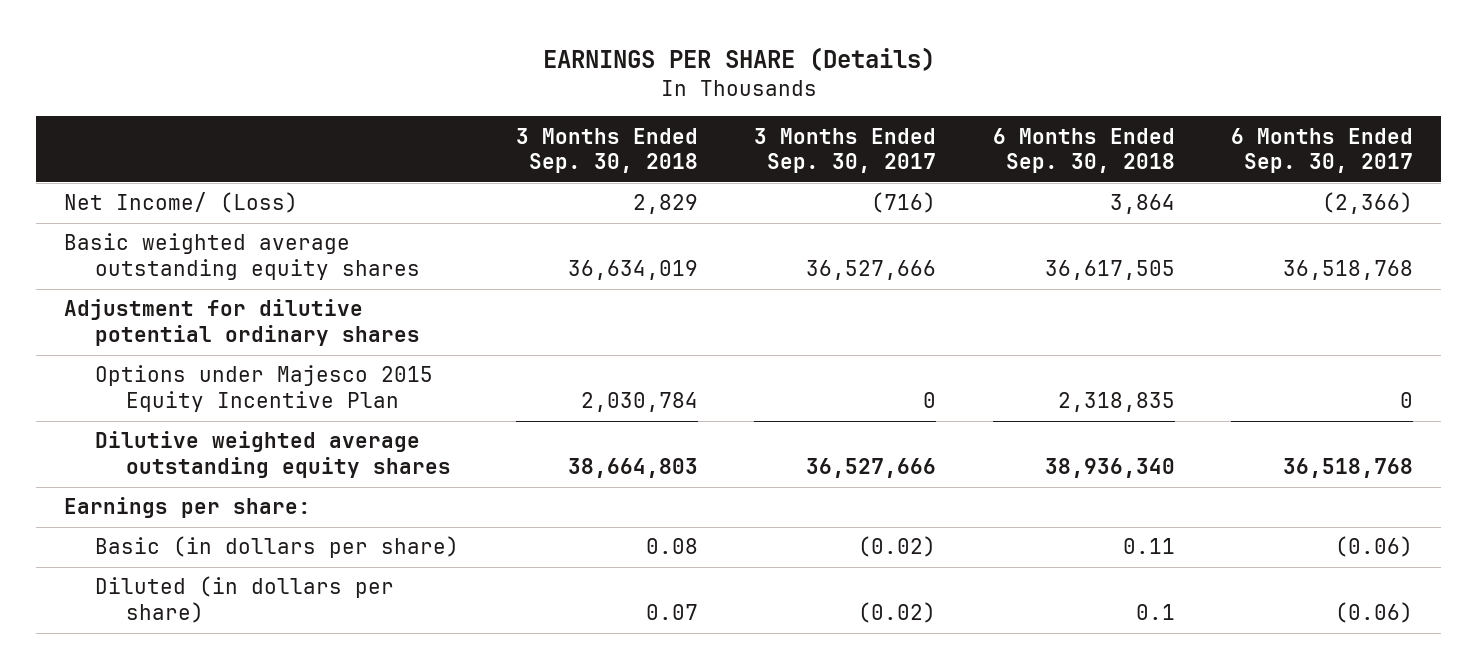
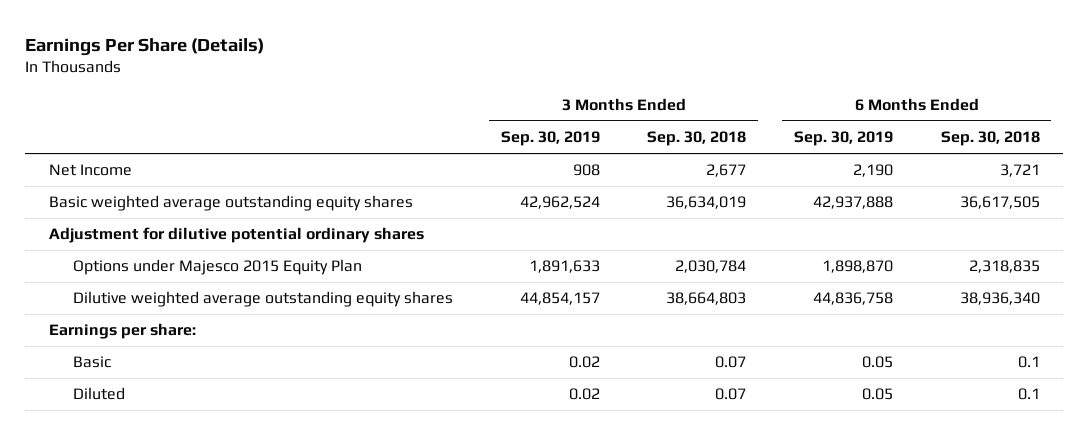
- EARNINGS PER SHARE (Details)
+ Earnings Per Share (Details)
- | 3 Months Ended Sep. 30, 2018 | 3 Months Ended Sep. 30, 2017 | 6 Months Ended Sep. 30, 2018 | 6 Months Ended Sep. 30, 2017
+ | 3 Months Ended Sep. 30, 2019 | 3 Months Ended Sep. 30, 2018 | 6 Months Ended Sep. 30, 2019 | 6 Months Ended Sep. 30, 2018
- Net Income/ (Loss) | 2,829 | (716) | 3,864 | (2,366)
+ Net Income | 908 | 2,677 | 2,190 | 3,721
- Options under Majesco 2015 Equity Incentive Plan | 2,030,784 | 0 | 2,318,835 | 0
+ Options under Majesco 2015 Equity Plan | 1,891,633 | 2,030,784 | 1,898,870 | 2,318,835
- Basic (in dollars per share) | 0.08 | (0.02) | 0.11 | (0.06)
- Diluted (in dollars per share) | 0.07 | (0.02) | 0.1 | (0.06)
+ Basic | 0.02 | 0.07 | 0.05 | 0.1
+ Diluted | 0.02 | 0.07 | 0.05 | 0.1

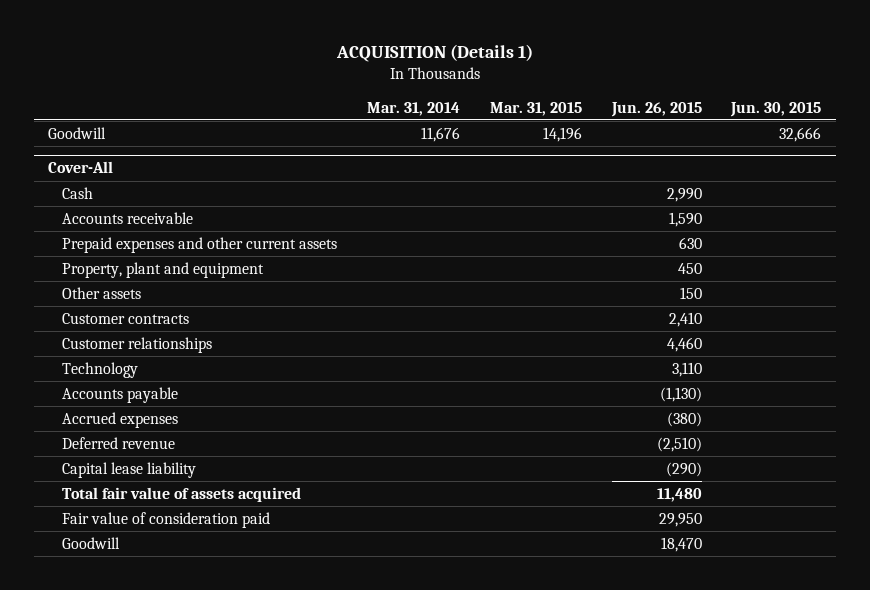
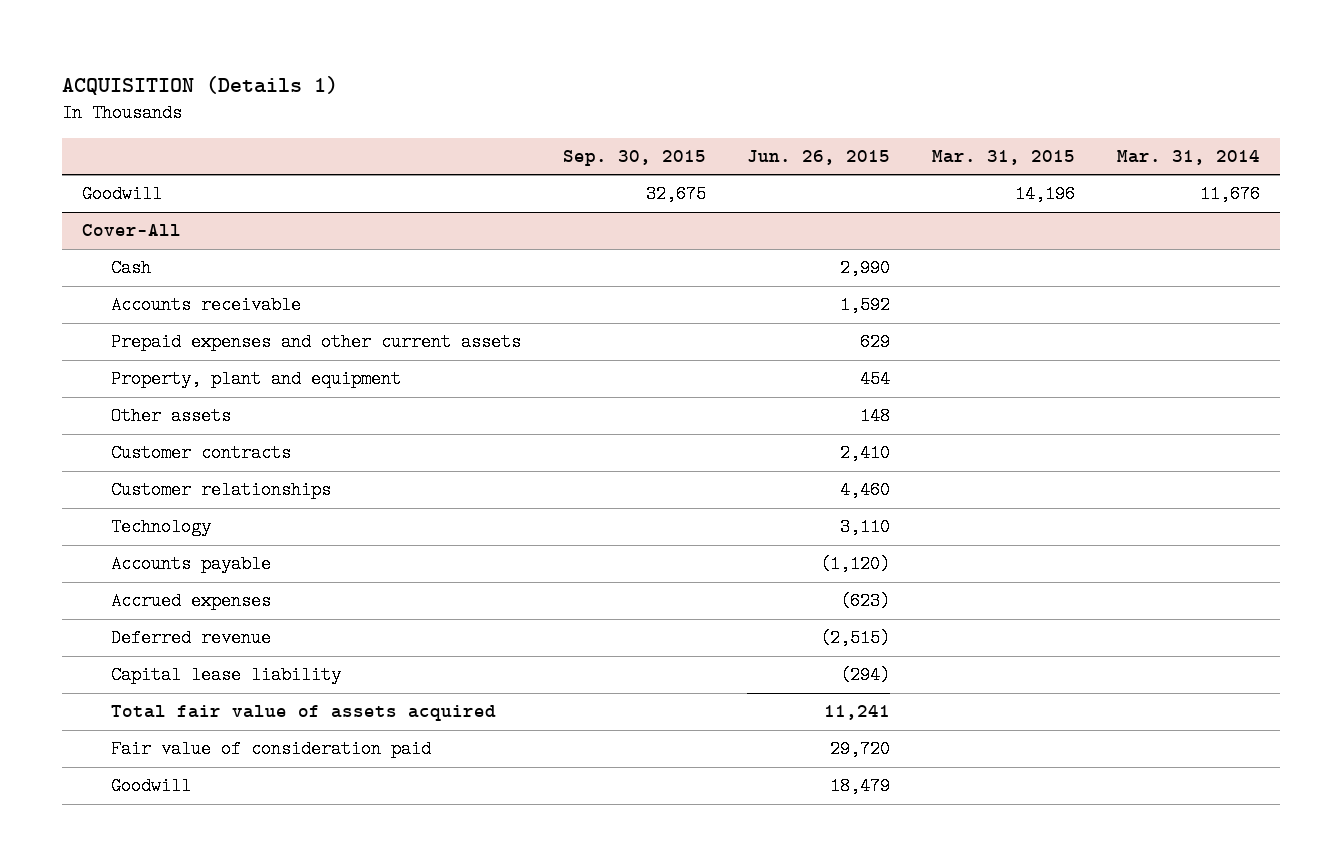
- | Mar. 31, 2014 | Mar. 31, 2015 | Jun. 26, 2015 | Jun. 30, 2015
+ | Sep. 30, 2015 | Jun. 26, 2015 | Mar. 31, 2015 | Mar. 31, 2014
@ Cover-All
- Accounts receivable | | | 1,590 |
- Prepaid expenses and other current assets | | | 630 |
- Property, plant and equipment | | | 450 |
- Other assets | | | 150 |
+ Accounts receivable | | 1,592 | |
+ Prepaid expenses and other current assets | | 629 | |
+ Property, plant and equipment | | 454 | |
+ Other assets | | 148 | |
- Accounts payable | | | (1,130) |
- Accrued expenses | | | (380) |
- Deferred revenue | | | (2,510) |
- Capital lease liability | | | (290) |
- Total fair value of assets acquired | | | 11,480 |
- Fair value of consideration paid | | | 29,950 |
- Goodwill | | | 18,470 |
+ Accounts payable | | (1,120) | |
+ Accrued expenses | | (623) | |
+ Deferred revenue | | (2,515) | |
+ Capital lease liability | | (294) | |
+ Total fair value of assets acquired | | 11,241 | |
+ Fair value of consideration paid | | 29,720 | |
+ Goodwill | | 18,479 | |

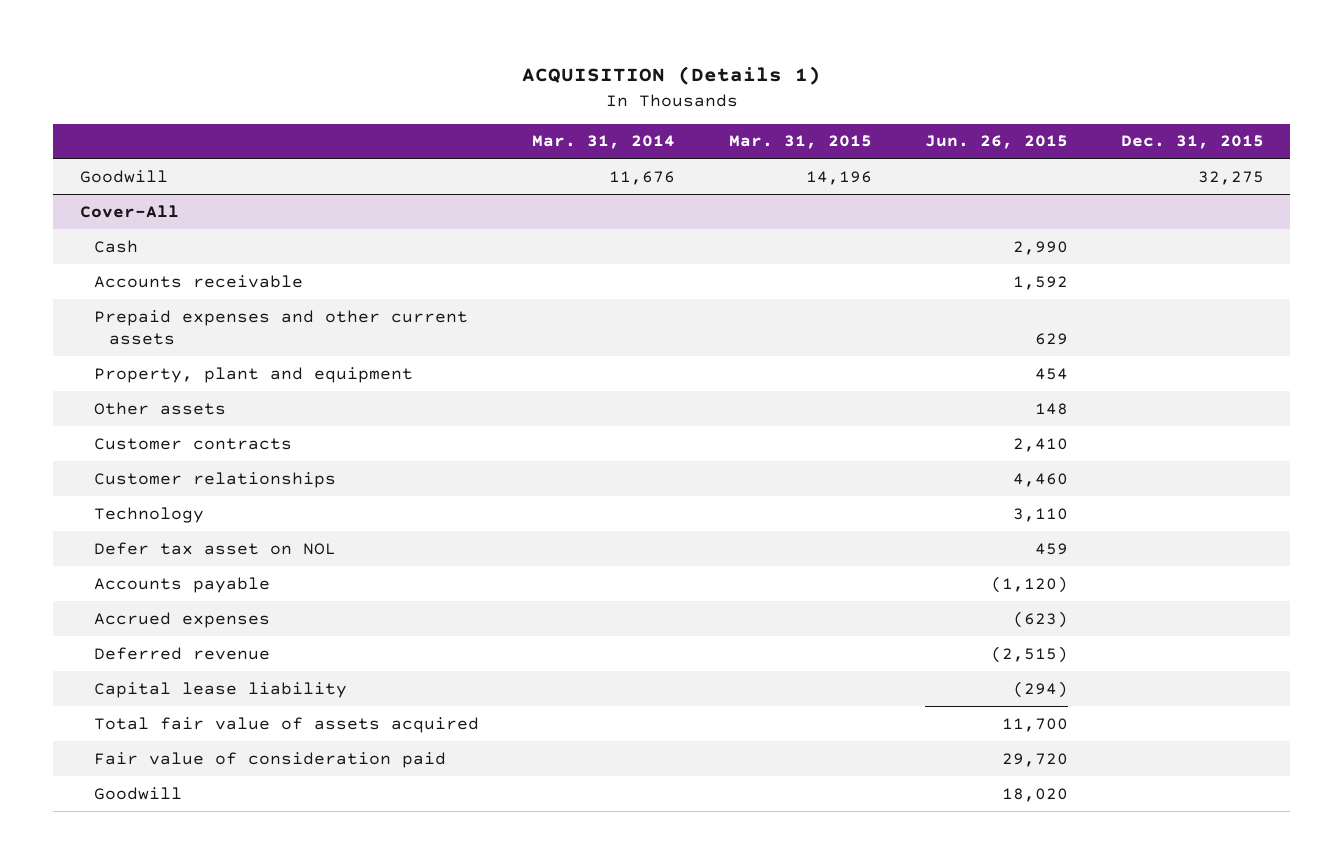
- | Sep. 30, 2015 | Jun. 26, 2015 | Mar. 31, 2015 | Mar. 31, 2014
+ | Mar. 31, 2014 | Mar. 31, 2015 | Jun. 26, 2015 | Dec. 31, 2015
@ Cover-All
+ Defer tax asset on NOL | | | 459 |
- Total fair value of assets acquired | | 11,241 | |
+ Total fair value of assets acquired | | | 11,700 |
- Goodwill | | 18,479 | |
+ Goodwill | | | 18,020 |

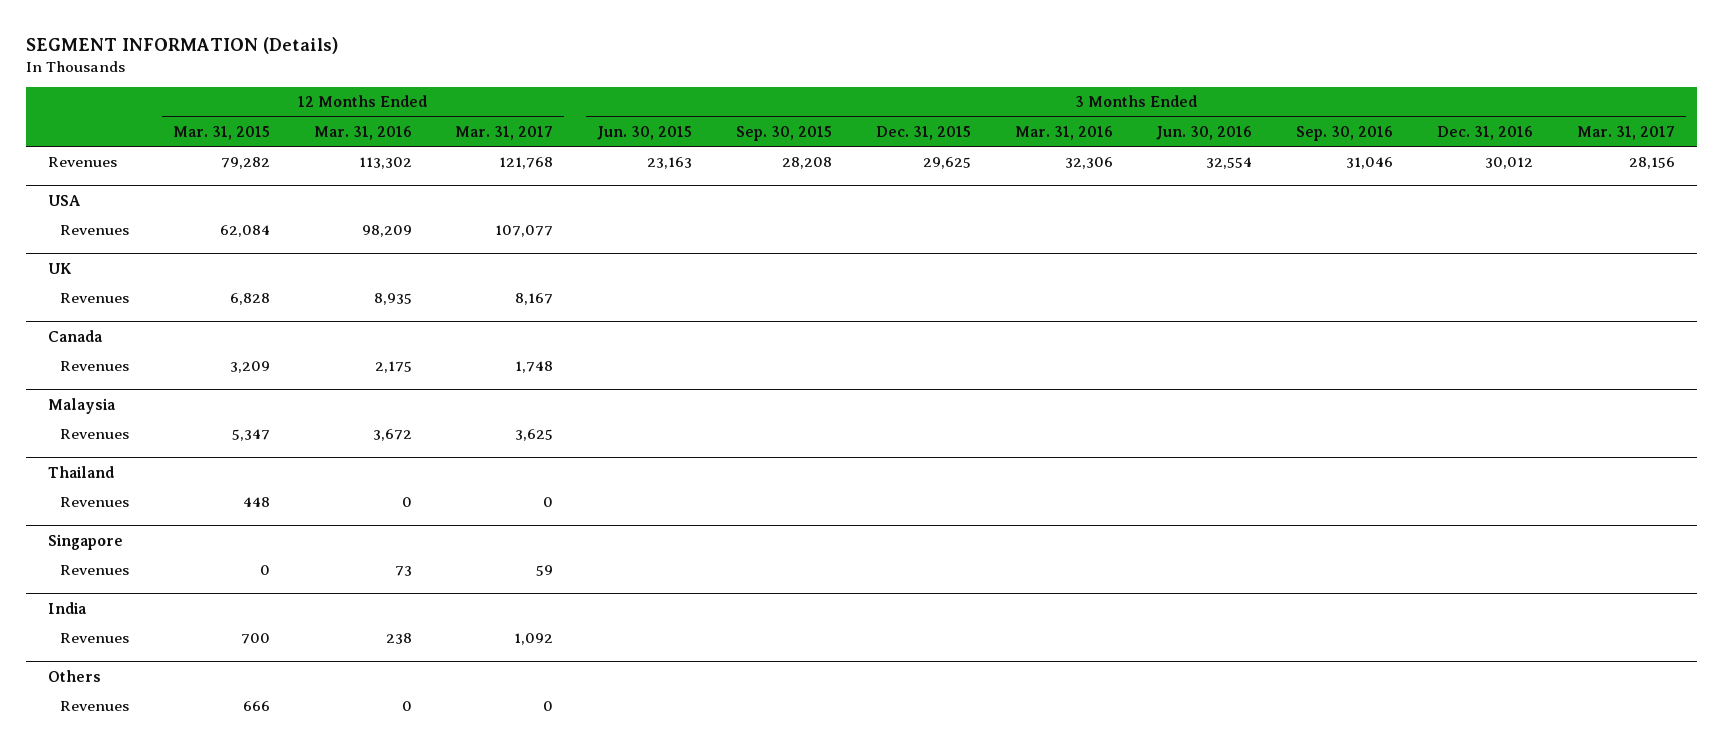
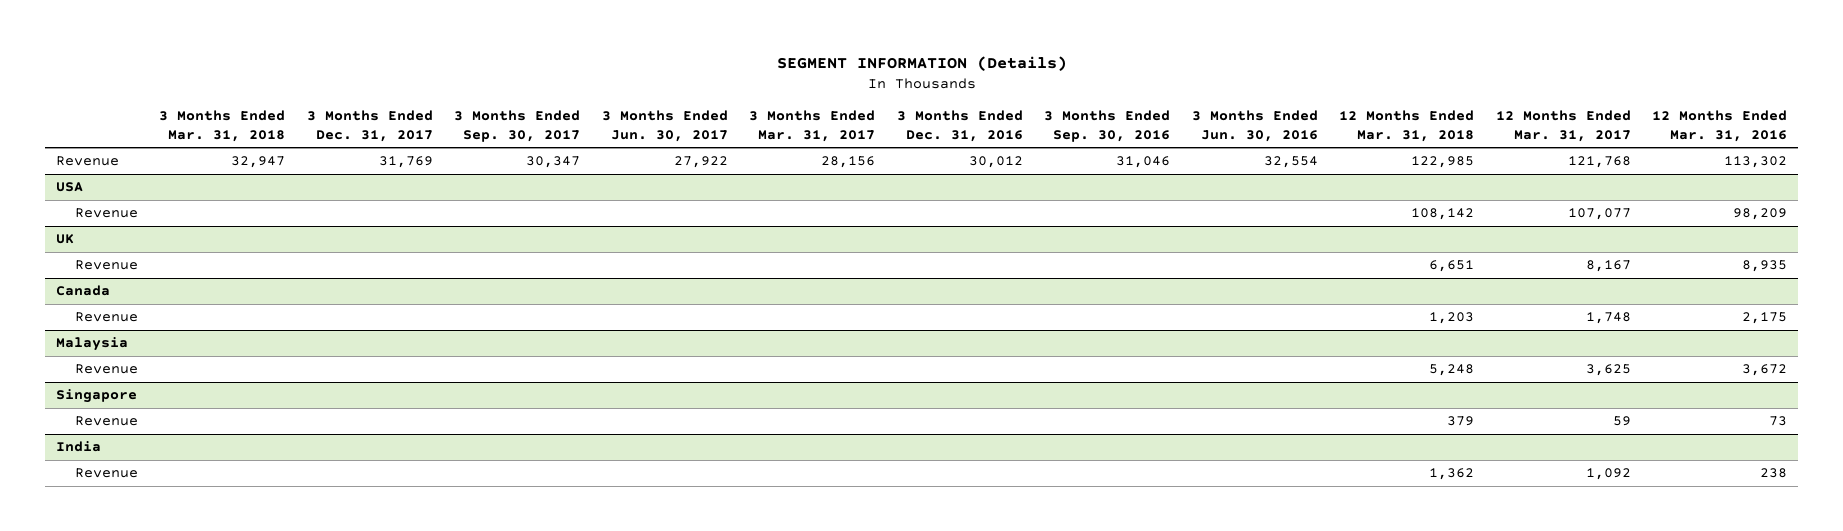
- | 12 Months Ended Mar. 31, 2015 | 12 Months Ended Mar. 31, 2016 | 12 Months Ended Mar. 31, 2017 | 3 Months Ended Jun. 30, 2015 | 3 Months Ended Sep. 30, 2015 | 3 Months Ended Dec. 31, 2015 | 3 Months Ended Mar. 31, 2016 | 3 Months Ended Jun. 30, 2016 | 3 Months Ended Sep. 30, 2016 | 3 Months Ended Dec. 31, 2016 | 3 Months Ended Mar. 31, 2017
+ | 3 Months Ended Mar. 31, 2018 | 3 Months Ended Dec. 31, 2017 | 3 Months Ended Sep. 30, 2017 | 3 Months Ended Jun. 30, 2017 | 3 Months Ended Mar. 31, 2017 | 3 Months Ended Dec. 31, 2016 | 3 Months Ended Sep. 30, 2016 | 3 Months Ended Jun. 30, 2016 | 12 Months Ended Mar. 31, 2018 | 12 Months Ended Mar. 31, 2017 | 12 Months Ended Mar. 31, 2016
- Revenues | 79,282 | 113,302 | 121,768 | 23,163 | 28,208 | 29,625 | 32,306 | 32,554 | 31,046 | 30,012 | 28,156
+ Revenue | 32,947 | 31,769 | 30,347 | 27,922 | 28,156 | 30,012 | 31,046 | 32,554 | 122,985 | 121,768 | 113,302
@ USA
- Revenues | 62,084 | 98,209 | 107,077 | | | | | | | |
+ Revenue | | | | | | | | | 108,142 | 107,077 | 98,209
@ UK
- Revenues | 6,828 | 8,935 | 8,167 | | | | | | | |
+ Revenue | | | | | | | | | 6,651 | 8,167 | 8,935
@ Canada
- Revenues | 3,209 | 2,175 | 1,748 | | | | | | | |
+ Revenue | | | | | | | | | 1,203 | 1,748 | 2,175
@ Malaysia
- Revenues | 5,347 | 3,672 | 3,625 | | | | | | | |
- Thailand
- Revenues | 448 | 0 | 0 | | | | | | | |
@ Malaysia
+ Revenue | | | | | | | | | 5,248 | 3,625 | 3,672
@ Singapore
- Revenues | 0 | 73 | 59 | | | | | | | |
+ Revenue | | | | | | | | | 379 | 59 | 73
@ India
- Revenues | 700 | 238 | 1,092 | | | | | | | |
- Others
- Revenues | 666 | 0 | 0 | | | | | | | |
@ India
+ Revenue | | | | | | | | | 1,362 | 1,092 | 238

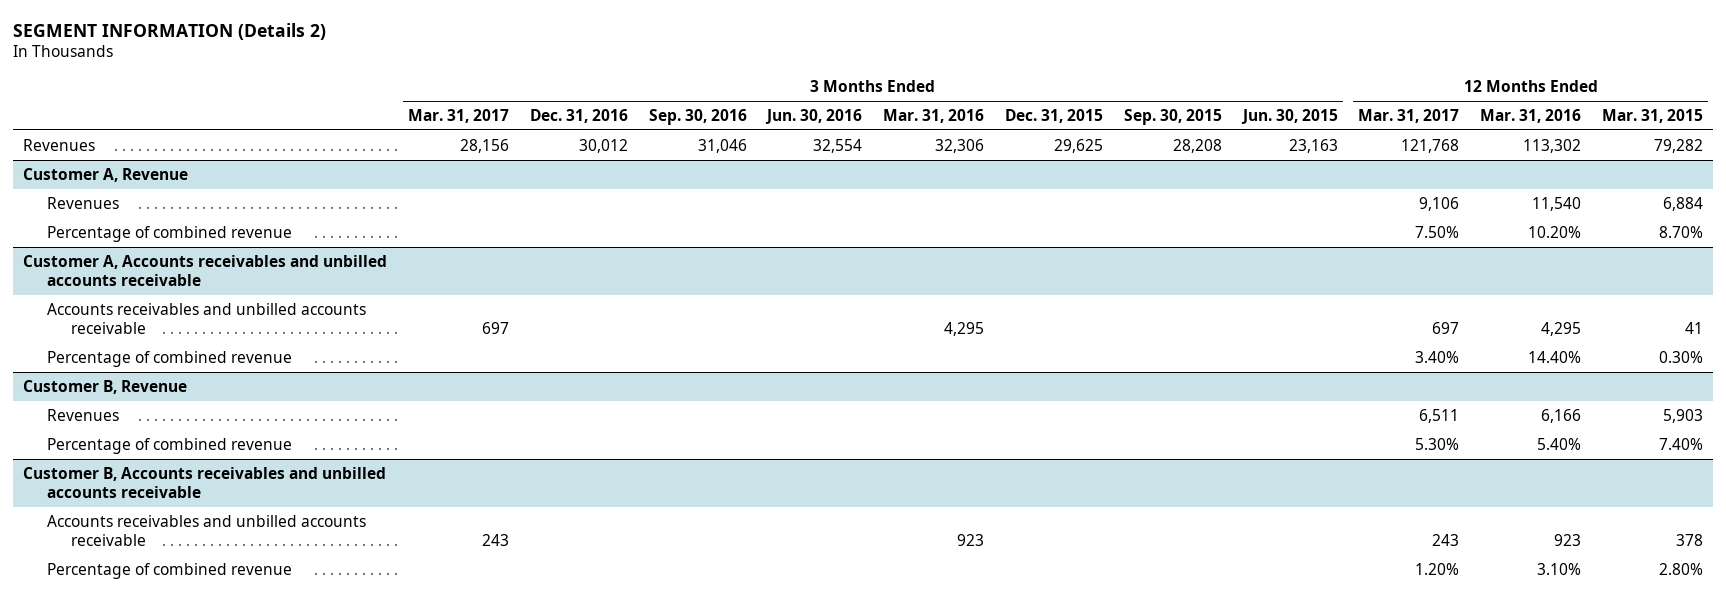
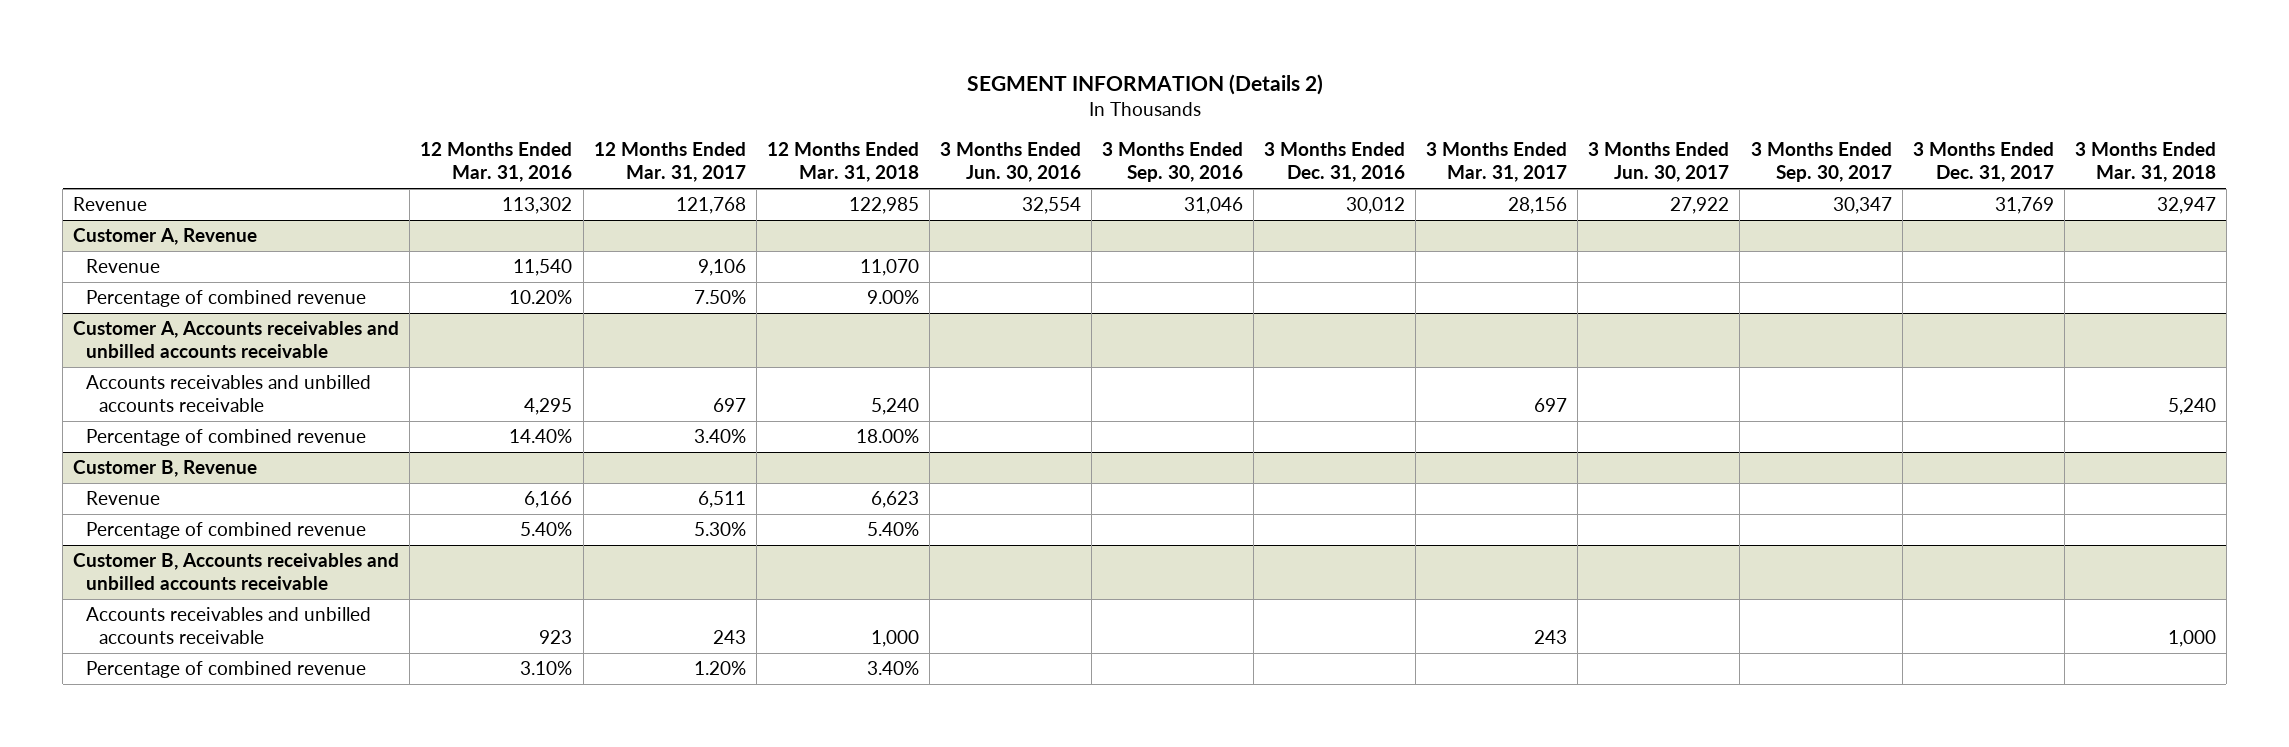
- | 3 Months Ended Mar. 31, 2017 | 3 Months Ended Dec. 31, 2016 | 3 Months Ended Sep. 30, 2016 | 3 Months Ended Jun. 30, 2016 | 3 Months Ended Mar. 31, 2016 | 3 Months Ended Dec. 31, 2015 | 3 Months Ended Sep. 30, 2015 | 3 Months Ended Jun. 30, 2015 | 12 Months Ended Mar. 31, 2017 | 12 Months Ended Mar. 31, 2016 | 12 Months Ended Mar. 31, 2015
+ | 12 Months Ended Mar. 31, 2016 | 12 Months Ended Mar. 31, 2017 | 12 Months Ended Mar. 31, 2018 | 3 Months Ended Jun. 30, 2016 | 3 Months Ended Sep. 30, 2016 | 3 Months Ended Dec. 31, 2016 | 3 Months Ended Mar. 31, 2017 | 3 Months Ended Jun. 30, 2017 | 3 Months Ended Sep. 30, 2017 | 3 Months Ended Dec. 31, 2017 | 3 Months Ended Mar. 31, 2018
- Revenues | 28,156 | 30,012 | 31,046 | 32,554 | 32,306 | 29,625 | 28,208 | 23,163 | 121,768 | 113,302 | 79,282
+ Revenue | 113,302 | 121,768 | 122,985 | 32,554 | 31,046 | 30,012 | 28,156 | 27,922 | 30,347 | 31,769 | 32,947
@ Customer A, Revenue
- Revenues | | | | | | | | | 9,106 | 11,540 | 6,884
+ Revenue | 11,540 | 9,106 | 11,070 | | | | | | | |
@ Customer B, Revenue
- Revenues | | | | | | | | | 6,511 | 6,166 | 5,903
+ Revenue | 6,166 | 6,511 | 6,623 | | | | | | | |

